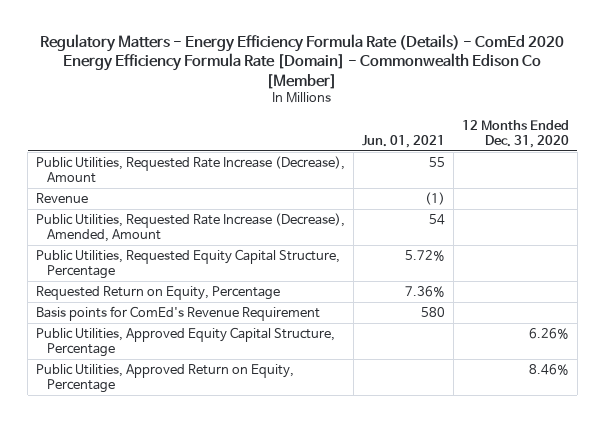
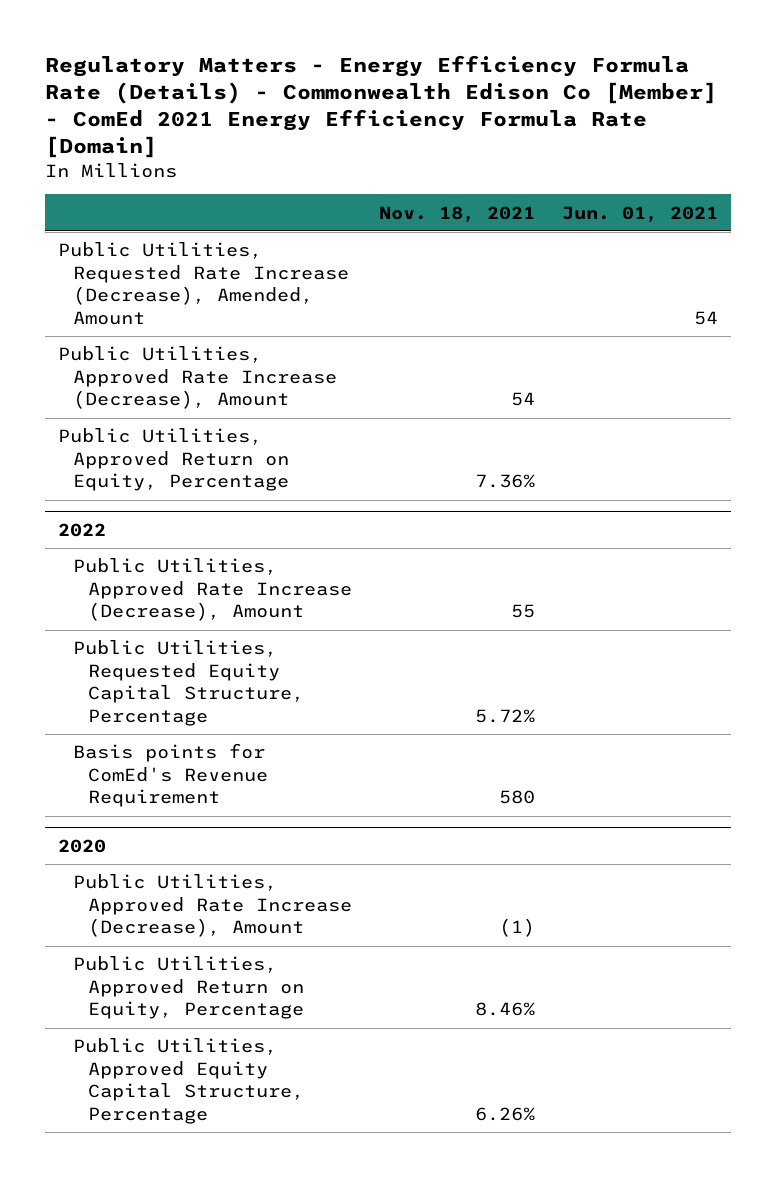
- Regulatory Matters - Energy Efficiency Formula Rate (Details) - ComEd 2020 Energy Efficiency Formula Rate [Domain] - Commonwealth Edison Co [Member]
+ Regulatory Matters - Energy Efficiency Formula Rate (Details) - Commonwealth Edison Co [Member] - ComEd 2021 Energy Efficiency Formula Rate [Domain]
- | Jun. 01, 2021 | 12 Months Ended Dec. 31, 2020
+ | Nov. 18, 2021 | Jun. 01, 2021
- Public Utilities, Requested Rate Increase (Decrease), Amount | 55 |
- Revenue | (1) |
- Public Utilities, Requested Equity Capital Structure, Percentage | 5.72% |
- Requested Return on Equity, Percentage | 7.36% |
- Basis points for ComEd's Revenue Requirement | 580 |
- Public Utilities, Approved Equity Capital Structure, Percentage | | 6.26%
+ Public Utilities, Approved Rate Increase (Decrease), Amount | 54 |
+ 2022
+ Public Utilities, Approved Rate Increase (Decrease), Amount | 55 |
+ Public Utilities, Requested Equity Capital Structure, Percentage | 5.72% |
+ Basis points for ComEd's Revenue Requirement | 580 |
+ 2020
+ Public Utilities, Approved Rate Increase (Decrease), Amount | (1) |
+ Public Utilities, Approved Return on Equity, Percentage | 8.46% |
+ Public Utilities, Approved Equity Capital Structure, Percentage | 6.26% |

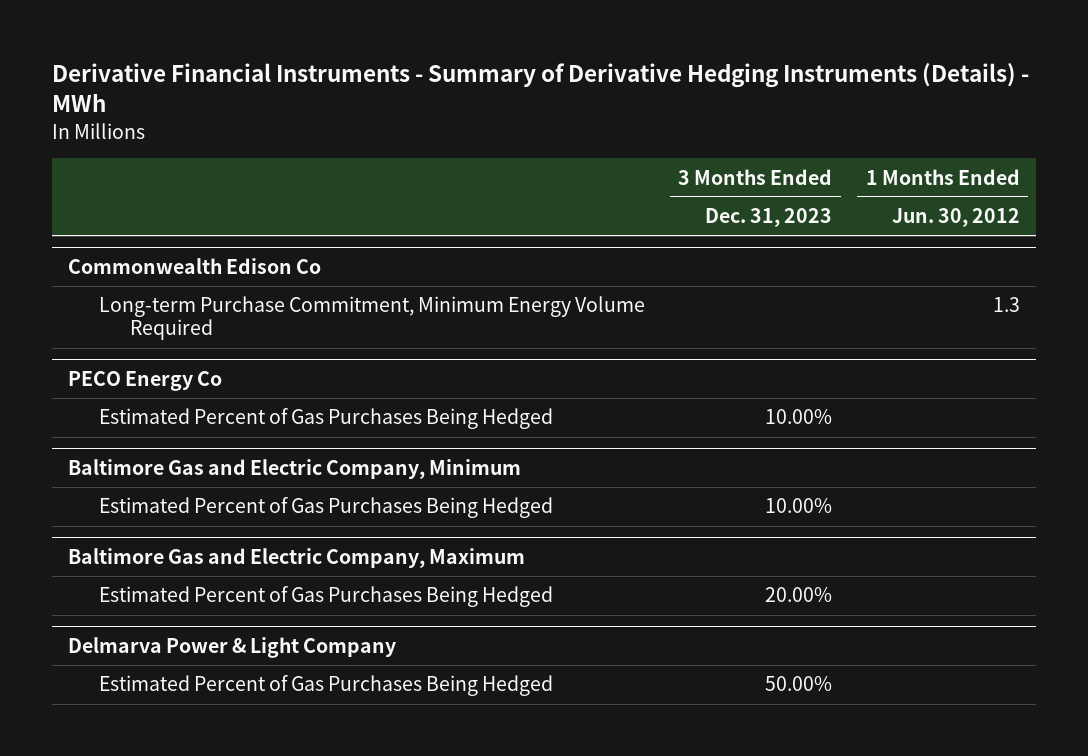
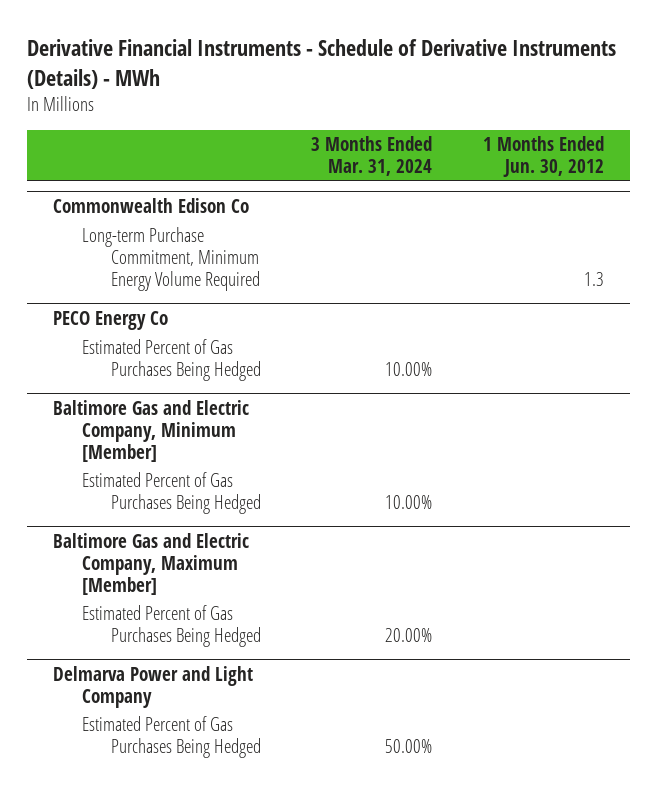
- Derivative Financial Instruments - Summary of Derivative Hedging Instruments (Details) - MWh
+ Derivative Financial Instruments - Schedule of Derivative Instruments (Details) - MWh
- | 3 Months Ended Dec. 31, 2023 | 1 Months Ended Jun. 30, 2012
+ | 3 Months Ended Mar. 31, 2024 | 1 Months Ended Jun. 30, 2012
- Baltimore Gas and Electric Company, Minimum
+ Baltimore Gas and Electric Company, Minimum [Member]
- Baltimore Gas and Electric Company, Maximum
+ Baltimore Gas and Electric Company, Maximum [Member]
- Delmarva Power & Light Company
+ Delmarva Power and Light Company

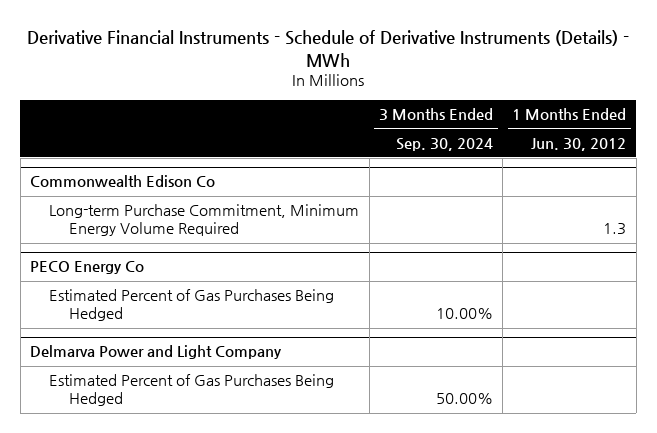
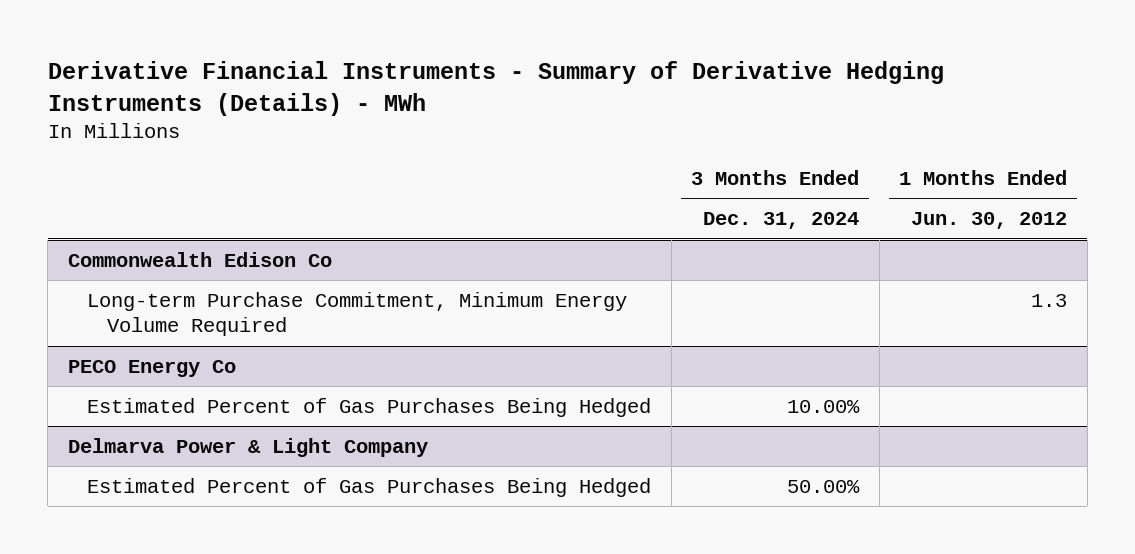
- Derivative Financial Instruments - Schedule of Derivative Instruments (Details) - MWh
+ Derivative Financial Instruments - Summary of Derivative Hedging Instruments (Details) - MWh
- | 3 Months Ended Sep. 30, 2024 | 1 Months Ended Jun. 30, 2012
+ | 3 Months Ended Dec. 31, 2024 | 1 Months Ended Jun. 30, 2012
- Delmarva Power and Light Company
+ Delmarva Power & Light Company

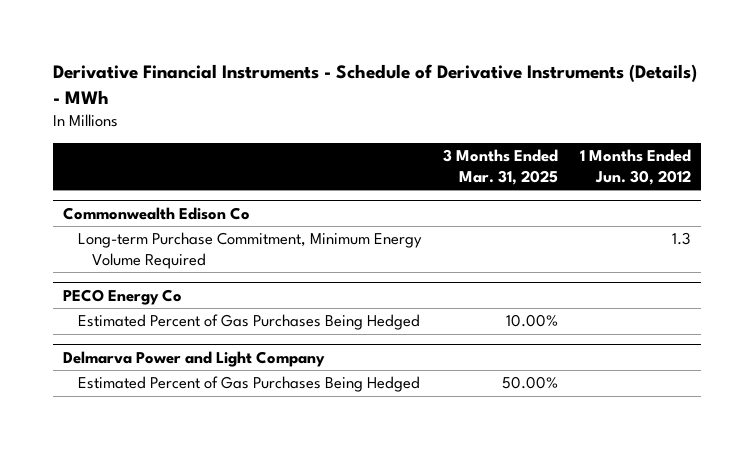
- Derivative Financial Instruments - Summary of Derivative Hedging Instruments (Details) - MWh
+ Derivative Financial Instruments - Schedule of Derivative Instruments (Details) - MWh
- | 3 Months Ended Dec. 31, 2024 | 1 Months Ended Jun. 30, 2012
+ | 3 Months Ended Mar. 31, 2025 | 1 Months Ended Jun. 30, 2012
- Delmarva Power & Light Company
+ Delmarva Power and Light Company

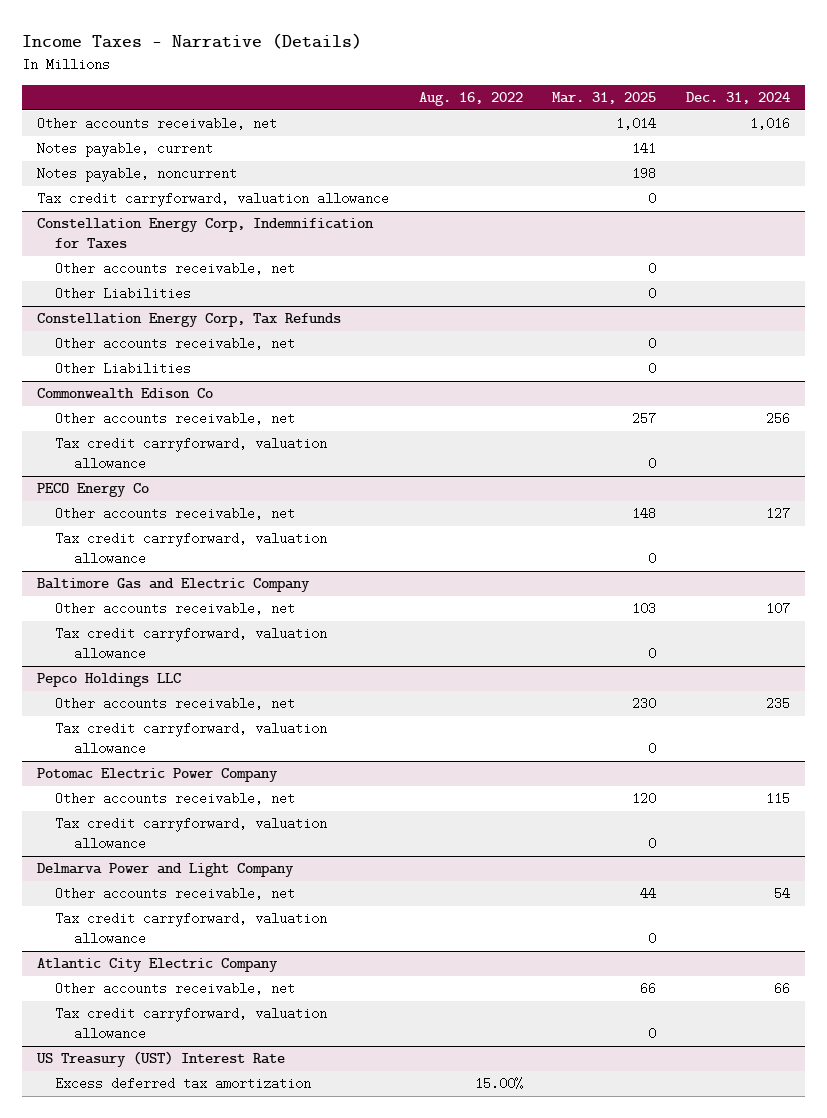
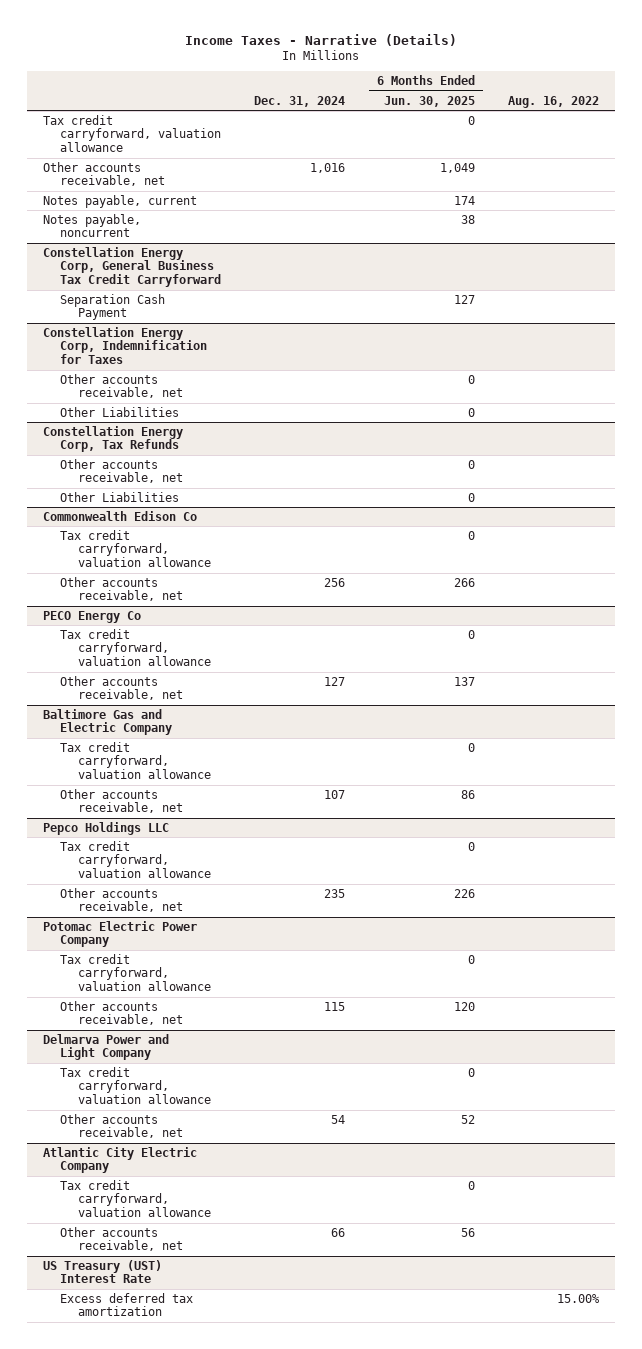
- | Aug. 16, 2022 | Mar. 31, 2025 | Dec. 31, 2024
+ | Dec. 31, 2024 | 6 Months Ended Jun. 30, 2025 | Aug. 16, 2022
moved up: Tax credit carryforward, valuation allowance | | 0 |
+ Constellation Energy Corp, General Business Tax Credit Carryforward
+ Separation Cash Payment | | 127 |
@ Commonwealth Edison Co
moved down: Other accounts receivable, net | 256 | 266 |
@ PECO Energy Co
moved down: Other accounts receivable, net | 127 | 137 |
@ Baltimore Gas and Electric Company
moved down: Other accounts receivable, net | 107 | 86 |
@ Pepco Holdings LLC
moved down: Other accounts receivable, net | 235 | 226 |
@ Potomac Electric Power Company
moved down: Other accounts receivable, net | 115 | 120 |
@ Delmarva Power and Light Company
moved down: Other accounts receivable, net | 54 | 52 |
@ Atlantic City Electric Company
moved down: Other accounts receivable, net | 66 | 56 |

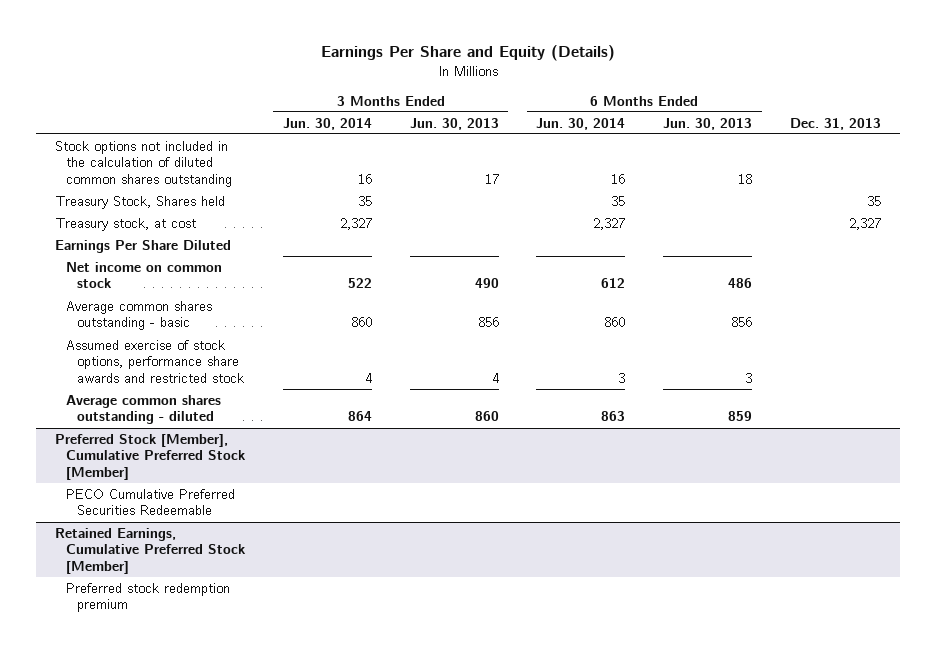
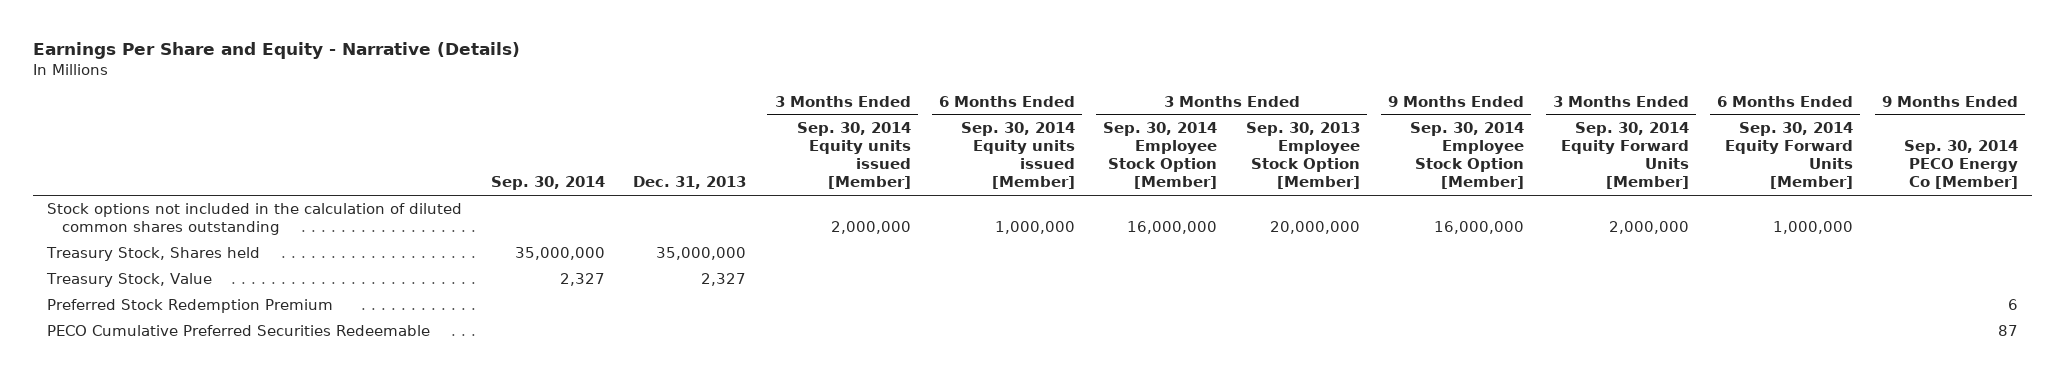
- Earnings Per Share and Equity (Details)
+ Earnings Per Share and Equity - Narrative (Details)
- | 3 Months Ended Jun. 30, 2014 | 3 Months Ended Jun. 30, 2013 | 6 Months Ended Jun. 30, 2014 | 6 Months Ended Jun. 30, 2013 | Dec. 31, 2013
+ | Sep. 30, 2014 | Dec. 31, 2013 | 3 Months Ended Sep. 30, 2014 Equity units issued [Member] | 6 Months Ended Sep. 30, 2014 Equity units issued [Member] | 3 Months Ended Sep. 30, 2014 Employee Stock Option [Member] | 3 Months Ended Sep. 30, 2013 Employee Stock Option [Member] | 9 Months Ended Sep. 30, 2014 Employee Stock Option [Member] | 3 Months Ended Sep. 30, 2014 Equity Forward Units [Member] | 6 Months Ended Sep. 30, 2014 Equity Forward Units [Member] | 9 Months Ended Sep. 30, 2014 PECO Energy Co [Member]
- Treasury Stock, Shares held | 35 | | 35 | | 35
- Treasury stock, at cost | 2,327 | | 2,327 | | 2,327
- Earnings Per Share Diluted
- Net income on common stock | 522 | 490 | 612 | 486 |
- Average common shares outstanding - basic | 860 | 856 | 860 | 856 |
- Assumed exercise of stock options, performance share awards and restricted stock | 4 | 4 | 3 | 3 |
- Average common shares outstanding - diluted | 864 | 860 | 863 | 859 |
- Preferred Stock [Member], Cumulative Preferred Stock [Member]
- PECO Cumulative Preferred Securities Redeemable
- Retained Earnings, Cumulative Preferred Stock [Member]
- Preferred stock redemption premium
+ Treasury Stock, Shares held | 35,000,000 | 35,000,000 | | | | | | | |
+ Treasury Stock, Value | 2,327 | 2,327 | | | | | | | |
+ Preferred Stock Redemption Premium | | | | | | | | | | 6
+ PECO Cumulative Preferred Securities Redeemable | | | | | | | | | | 87

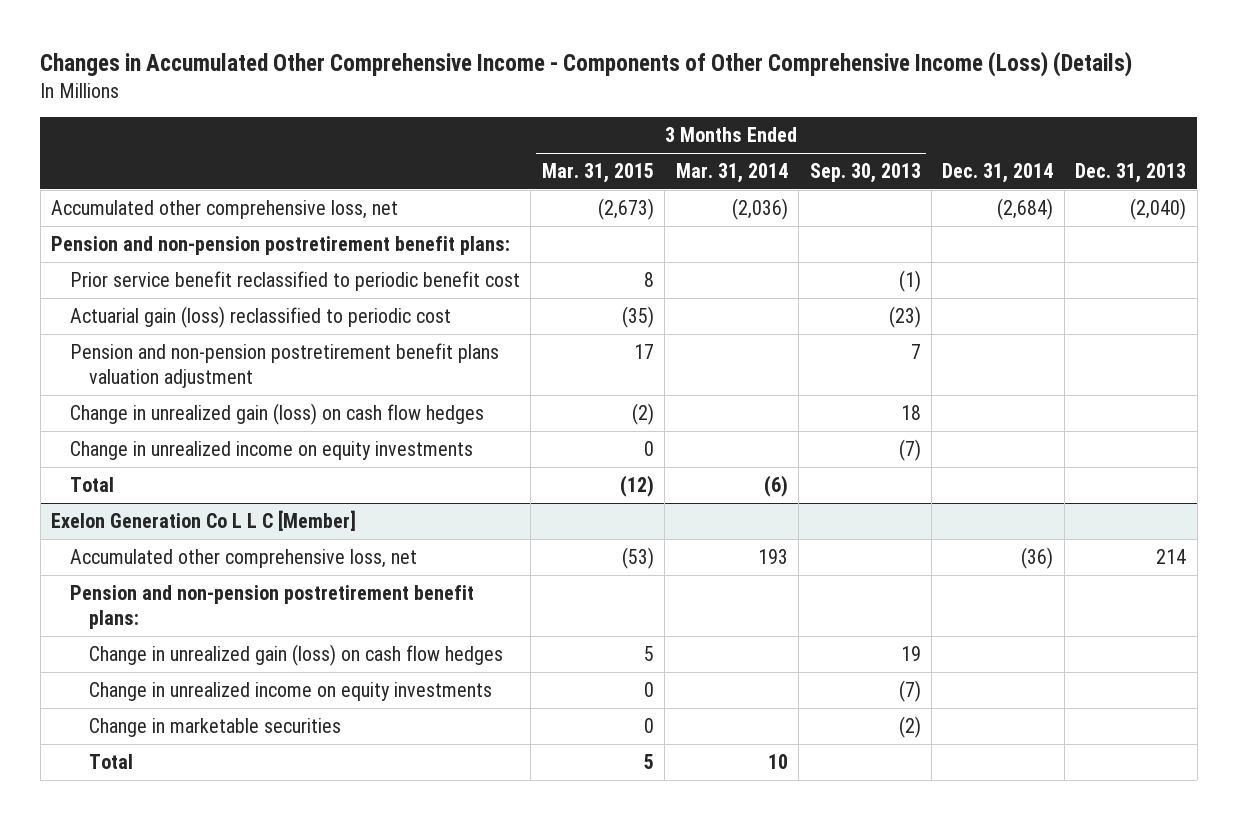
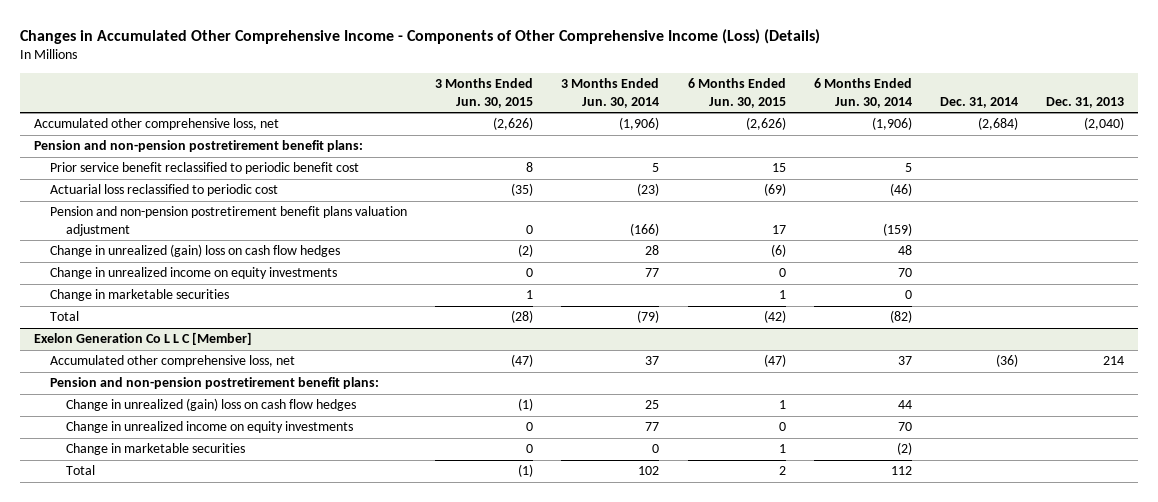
- | 3 Months Ended Mar. 31, 2015 | 3 Months Ended Mar. 31, 2014 | 3 Months Ended Sep. 30, 2013 | Dec. 31, 2014 | Dec. 31, 2013
+ | 3 Months Ended Jun. 30, 2015 | 3 Months Ended Jun. 30, 2014 | 6 Months Ended Jun. 30, 2015 | 6 Months Ended Jun. 30, 2014 | Dec. 31, 2014 | Dec. 31, 2013
- Actuarial gain (loss) reclassified to periodic cost | (35) | | (23) | |
+ Actuarial loss reclassified to periodic cost | (35) | (23) | (69) | (46) | |
- Change in unrealized gain (loss) on cash flow hedges | (2) | | 18 | |
+ Change in unrealized (gain) loss on cash flow hedges | (2) | 28 | (6) | 48 | |
+ Change in marketable securities | 1 | | 1 | 0 | |
@ Exelon Generation Co L L C [Member]
- Change in unrealized gain (loss) on cash flow hedges | 5 | | 19 | |
+ Change in unrealized (gain) loss on cash flow hedges | (1) | 25 | 1 | 44 | |

